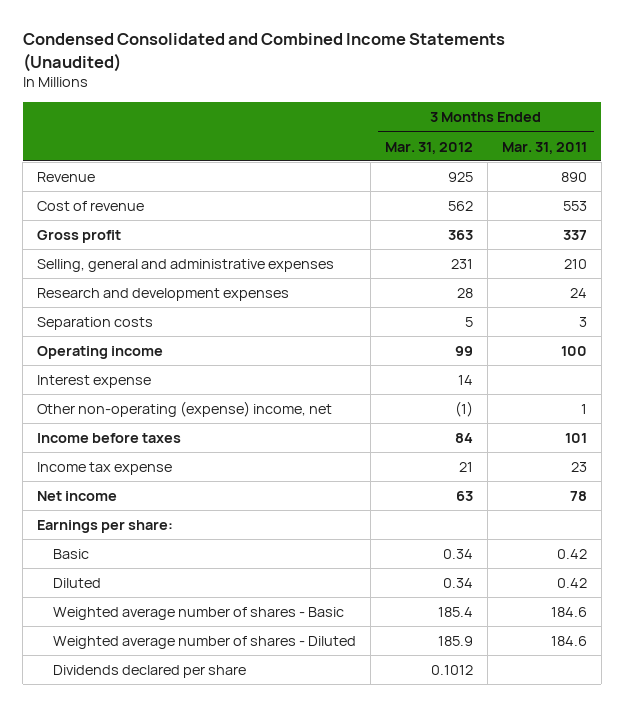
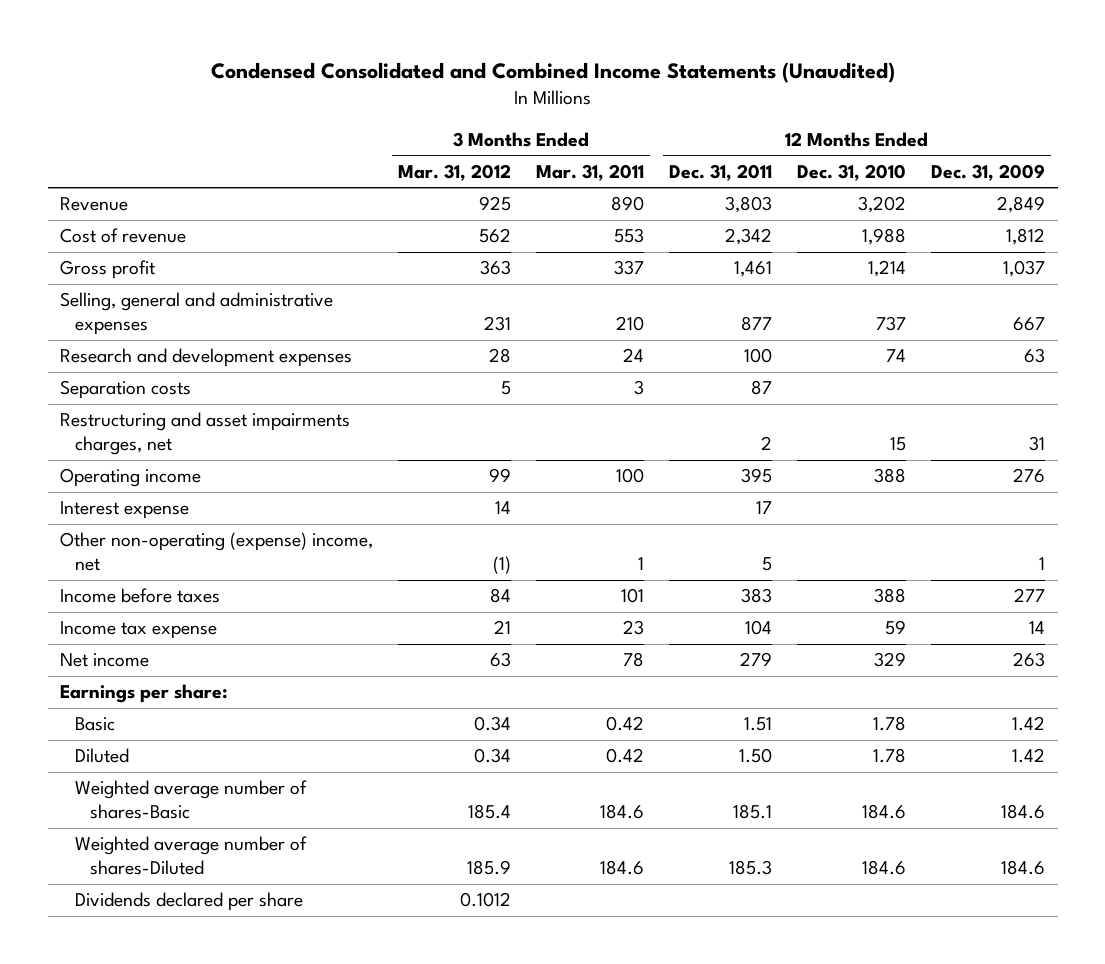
- | 3 Months Ended Mar. 31, 2012 | 3 Months Ended Mar. 31, 2011
+ | 3 Months Ended Mar. 31, 2012 | 3 Months Ended Mar. 31, 2011 | 12 Months Ended Dec. 31, 2011 | 12 Months Ended Dec. 31, 2010 | 12 Months Ended Dec. 31, 2009
+ Restructuring and asset impairments charges, net | | | 2 | 15 | 31
- Weighted average number of shares - Basic | 185.4 | 184.6
- Weighted average number of shares - Diluted | 185.9 | 184.6
+ Weighted average number of shares-Basic | 185.4 | 184.6 | 185.1 | 184.6 | 184.6
+ Weighted average number of shares-Diluted | 185.9 | 184.6 | 185.3 | 184.6 | 184.6

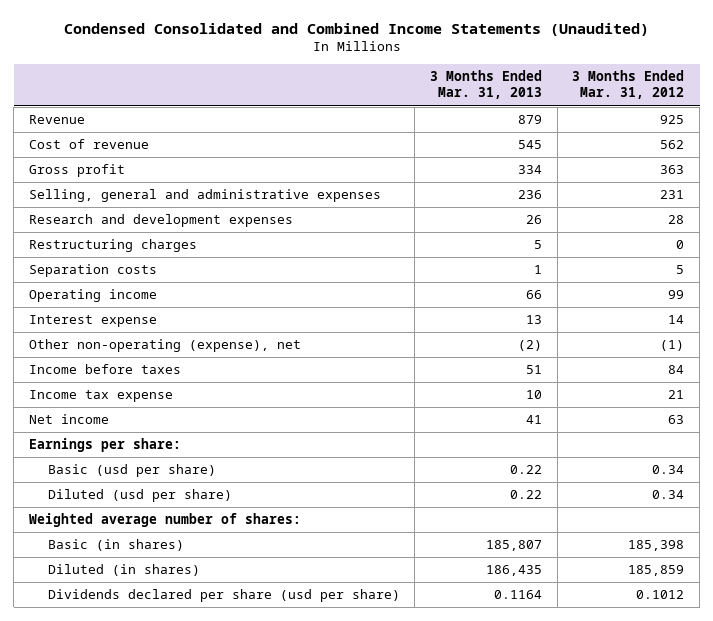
- | 3 Months Ended Mar. 31, 2012 | 3 Months Ended Mar. 31, 2011 | 12 Months Ended Dec. 31, 2011 | 12 Months Ended Dec. 31, 2010 | 12 Months Ended Dec. 31, 2009
+ | 3 Months Ended Mar. 31, 2013 | 3 Months Ended Mar. 31, 2012
+ Restructuring charges | 5 | 0
- Restructuring and asset impairments charges, net | | | 2 | 15 | 31
- Other non-operating (expense) income, net | (1) | 1 | 5 | | 1
+ Other non-operating (expense), net | (2) | (1)
- Basic | 0.34 | 0.42 | 1.51 | 1.78 | 1.42
- Diluted | 0.34 | 0.42 | 1.50 | 1.78 | 1.42
- Weighted average number of shares-Basic | 185.4 | 184.6 | 185.1 | 184.6 | 184.6
- Weighted average number of shares-Diluted | 185.9 | 184.6 | 185.3 | 184.6 | 184.6
- Dividends declared per share | 0.1012 | | | |
+ Basic (usd per share) | 0.22 | 0.34
+ Diluted (usd per share) | 0.22 | 0.34
+ Weighted average number of shares:
+ Basic (in shares) | 185,807 | 185,398
+ Diluted (in shares) | 186,435 | 185,859
+ Dividends declared per share (usd per share) | 0.1164 | 0.1012

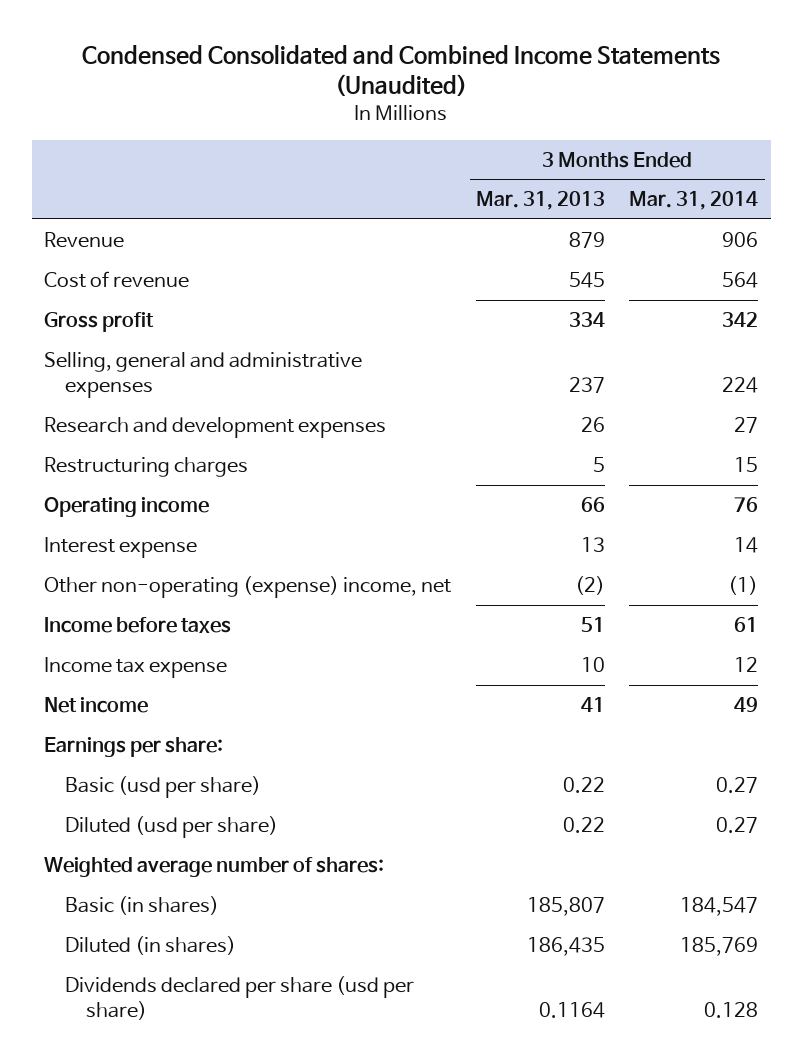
- | 3 Months Ended Mar. 31, 2013 | 3 Months Ended Mar. 31, 2012
+ | 3 Months Ended Mar. 31, 2013 | 3 Months Ended Mar. 31, 2014
- Selling, general and administrative expenses | 236 | 231
+ Selling, general and administrative expenses | 237 | 224
- Separation costs | 1 | 5
- Other non-operating (expense), net | (2) | (1)
+ Other non-operating (expense) income, net | (2) | (1)

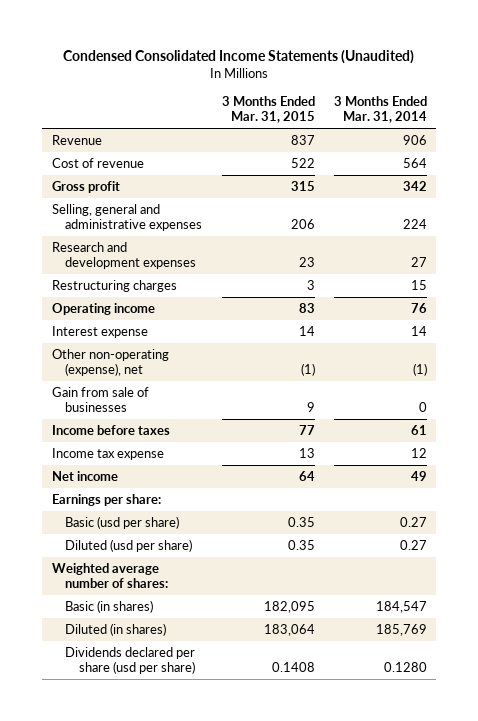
- Condensed Consolidated and Combined Income Statements (Unaudited)
+ Condensed Consolidated Income Statements (Unaudited)
- | 3 Months Ended Mar. 31, 2013 | 3 Months Ended Mar. 31, 2014
+ | 3 Months Ended Mar. 31, 2015 | 3 Months Ended Mar. 31, 2014
- Other non-operating (expense) income, net | (2) | (1)
+ Other non-operating (expense), net | (1) | (1)
+ Gain from sale of businesses | 9 | 0
- Dividends declared per share (usd per share) | 0.1164 | 0.128
+ Dividends declared per share (usd per share) | 0.1408 | 0.1280

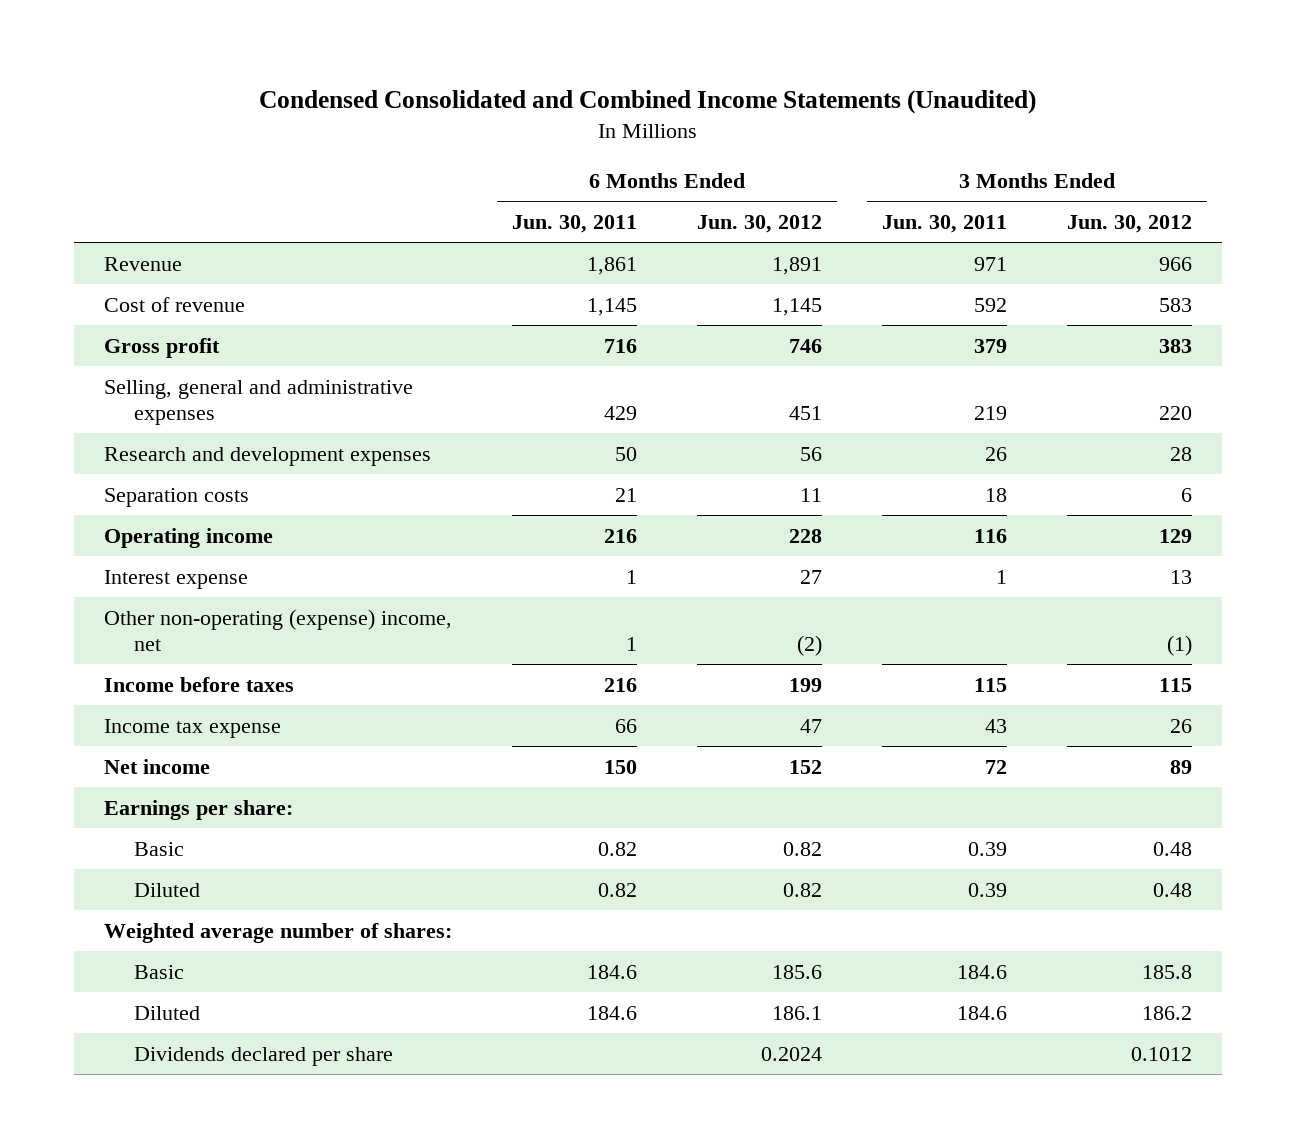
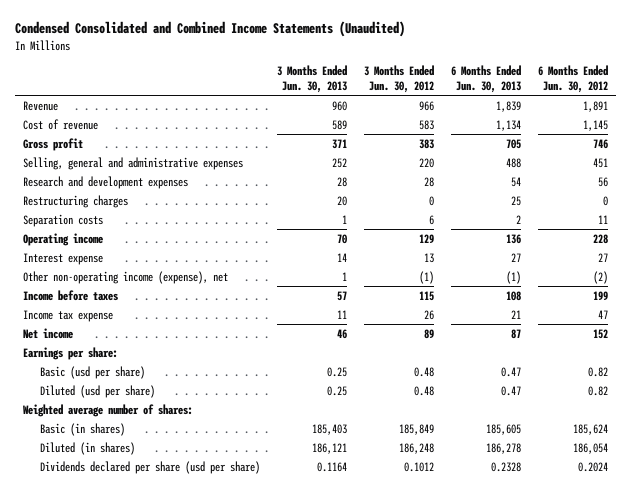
- | 6 Months Ended Jun. 30, 2011 | 6 Months Ended Jun. 30, 2012 | 3 Months Ended Jun. 30, 2011 | 3 Months Ended Jun. 30, 2012
+ | 3 Months Ended Jun. 30, 2013 | 3 Months Ended Jun. 30, 2012 | 6 Months Ended Jun. 30, 2013 | 6 Months Ended Jun. 30, 2012
+ Restructuring charges | 20 | 0 | 25 | 0
- Other non-operating (expense) income, net | 1 | (2) | | (1)
+ Other non-operating income (expense), net | 1 | (1) | (1) | (2)
- Basic | 0.82 | 0.82 | 0.39 | 0.48
- Diluted | 0.82 | 0.82 | 0.39 | 0.48
+ Basic (usd per share) | 0.25 | 0.48 | 0.47 | 0.82
+ Diluted (usd per share) | 0.25 | 0.48 | 0.47 | 0.82
- Basic | 184.6 | 185.6 | 184.6 | 185.8
- Diluted | 184.6 | 186.1 | 184.6 | 186.2
- Dividends declared per share | | 0.2024 | | 0.1012
+ Basic (in shares) | 185,403 | 185,849 | 185,605 | 185,624
+ Diluted (in shares) | 186,121 | 186,248 | 186,278 | 186,054
+ Dividends declared per share (usd per share) | 0.1164 | 0.1012 | 0.2328 | 0.2024

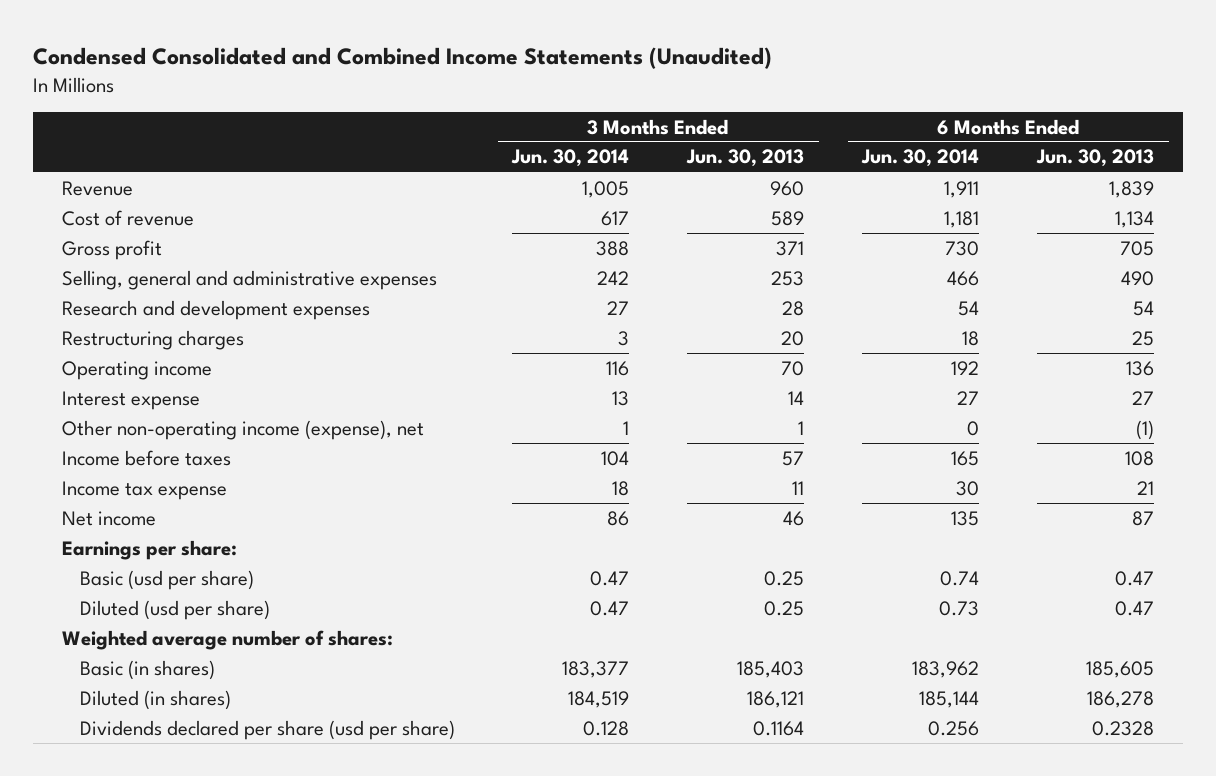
- | 3 Months Ended Jun. 30, 2013 | 3 Months Ended Jun. 30, 2012 | 6 Months Ended Jun. 30, 2013 | 6 Months Ended Jun. 30, 2012
+ | 3 Months Ended Jun. 30, 2014 | 3 Months Ended Jun. 30, 2013 | 6 Months Ended Jun. 30, 2014 | 6 Months Ended Jun. 30, 2013
- Selling, general and administrative expenses | 252 | 220 | 488 | 451
+ Selling, general and administrative expenses | 242 | 253 | 466 | 490
- Separation costs | 1 | 6 | 2 | 11

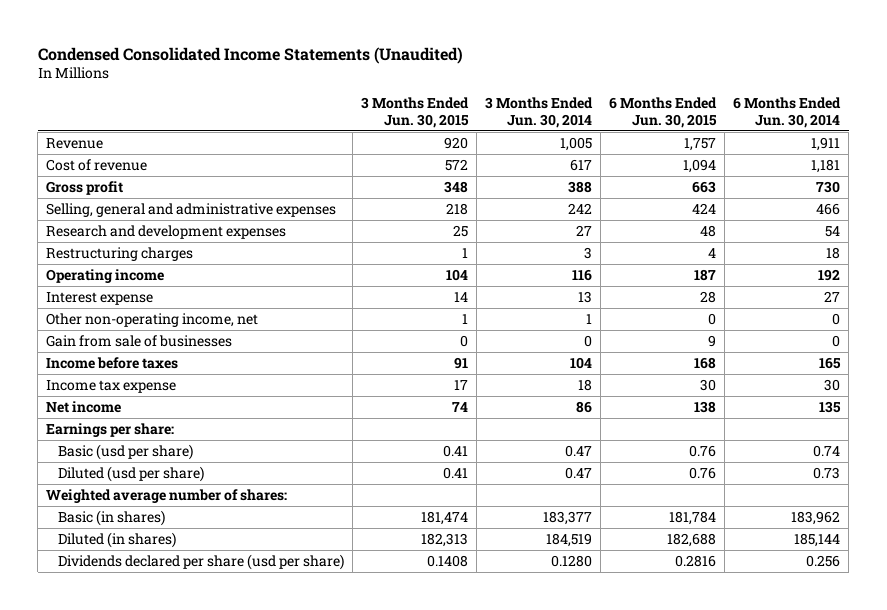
- Condensed Consolidated and Combined Income Statements (Unaudited)
+ Condensed Consolidated Income Statements (Unaudited)
- | 3 Months Ended Jun. 30, 2014 | 3 Months Ended Jun. 30, 2013 | 6 Months Ended Jun. 30, 2014 | 6 Months Ended Jun. 30, 2013
+ | 3 Months Ended Jun. 30, 2015 | 3 Months Ended Jun. 30, 2014 | 6 Months Ended Jun. 30, 2015 | 6 Months Ended Jun. 30, 2014
- Other non-operating income (expense), net | 1 | 1 | 0 | (1)
+ Other non-operating income, net | 1 | 1 | 0 | 0
+ Gain from sale of businesses | 0 | 0 | 9 | 0
- Dividends declared per share (usd per share) | 0.128 | 0.1164 | 0.256 | 0.2328
+ Dividends declared per share (usd per share) | 0.1408 | 0.1280 | 0.2816 | 0.256

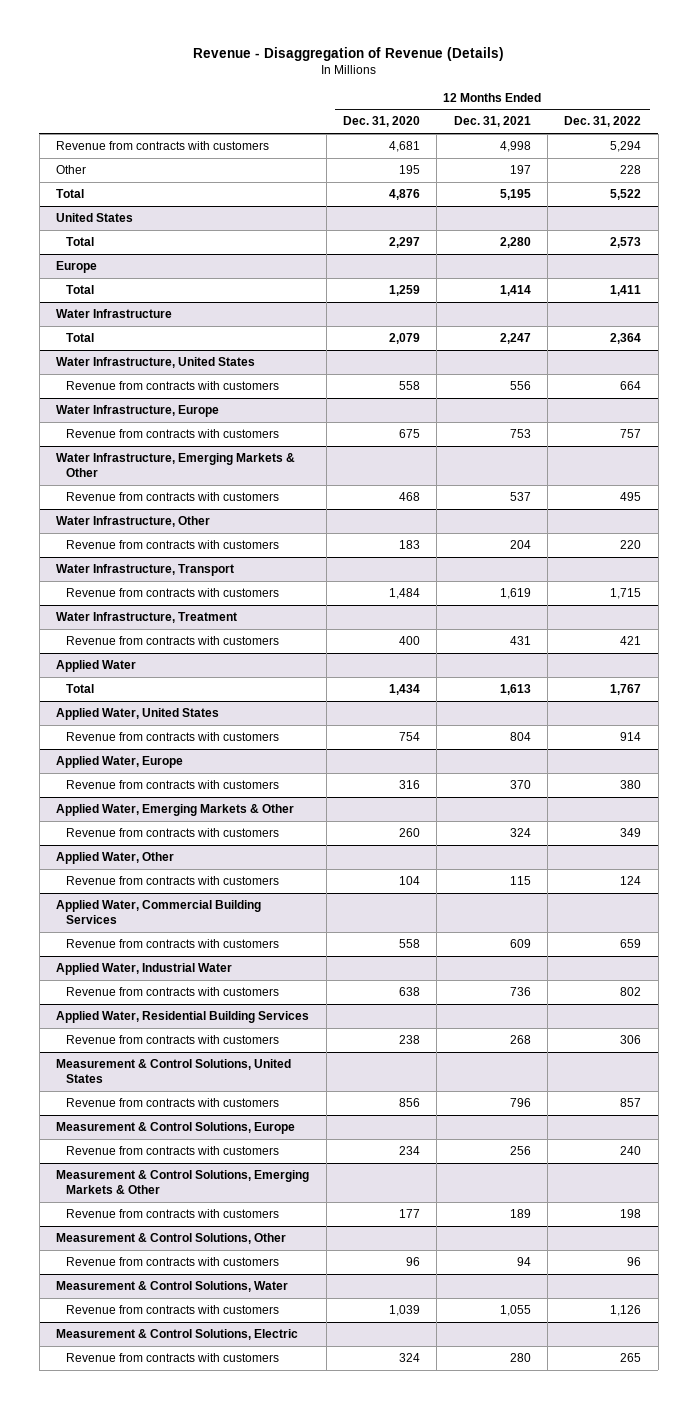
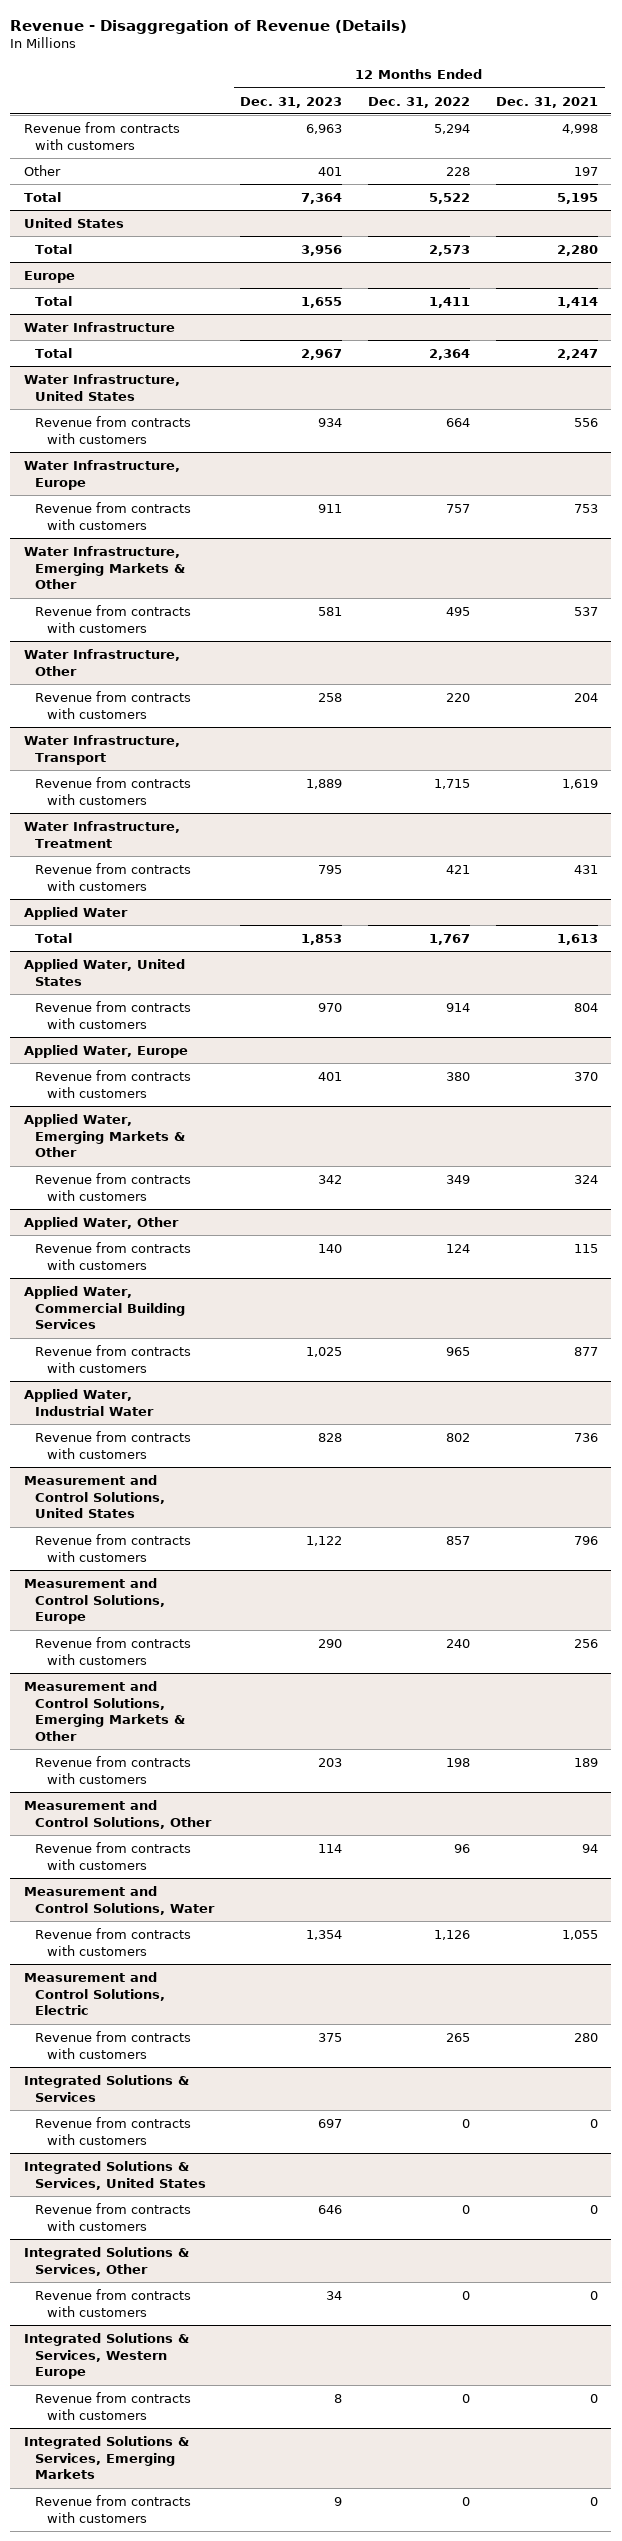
- | 12 Months Ended Dec. 31, 2020 | 12 Months Ended Dec. 31, 2021 | 12 Months Ended Dec. 31, 2022
+ | 12 Months Ended Dec. 31, 2023 | 12 Months Ended Dec. 31, 2022 | 12 Months Ended Dec. 31, 2021
@ Applied Water, Commercial Building Services
- Revenue from contracts with customers | 558 | 609 | 659
+ Revenue from contracts with customers | 1,025 | 965 | 877
- Applied Water, Residential Building Services
- Revenue from contracts with customers | 238 | 268 | 306
- Measurement & Control Solutions, United States
+ Measurement and Control Solutions, United States
- Measurement & Control Solutions, Europe
+ Measurement and Control Solutions, Europe
- Measurement & Control Solutions, Emerging Markets & Other
+ Measurement and Control Solutions, Emerging Markets & Other
- Measurement & Control Solutions, Other
+ Measurement and Control Solutions, Other
- Measurement & Control Solutions, Water
+ Measurement and Control Solutions, Water
- Measurement & Control Solutions, Electric
+ Measurement and Control Solutions, Electric
+ Integrated Solutions & Services
+ Revenue from contracts with customers | 697 | 0 | 0
+ Integrated Solutions & Services, United States
+ Revenue from contracts with customers | 646 | 0 | 0
+ Integrated Solutions & Services, Other
+ Revenue from contracts with customers | 34 | 0 | 0
+ Integrated Solutions & Services, Western Europe
+ Revenue from contracts with customers | 8 | 0 | 0
+ Integrated Solutions & Services, Emerging Markets
+ Revenue from contracts with customers | 9 | 0 | 0

